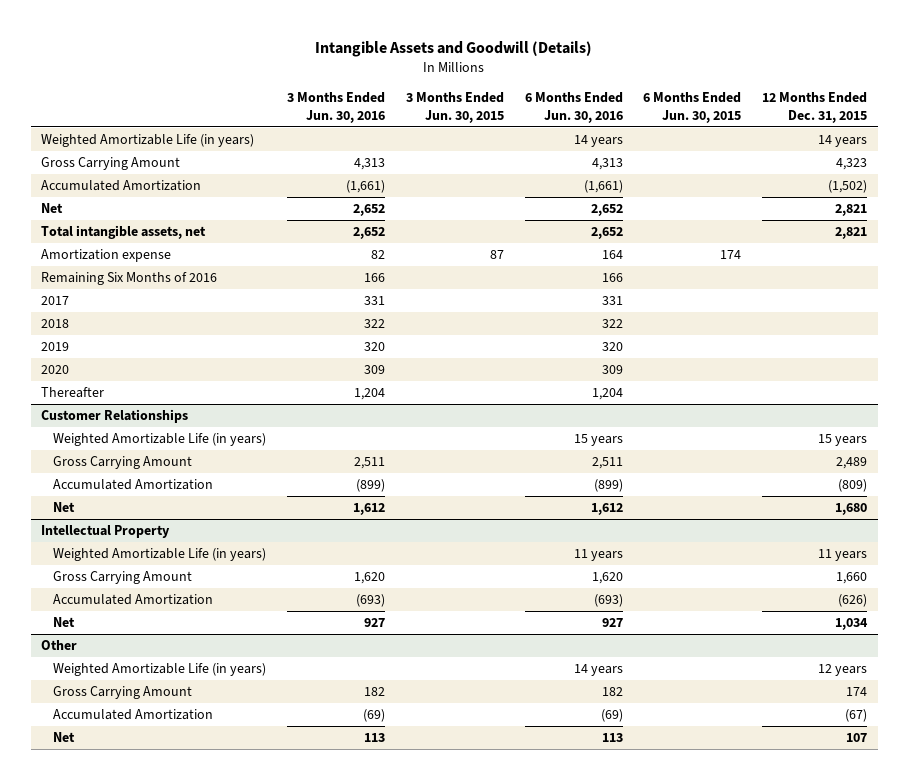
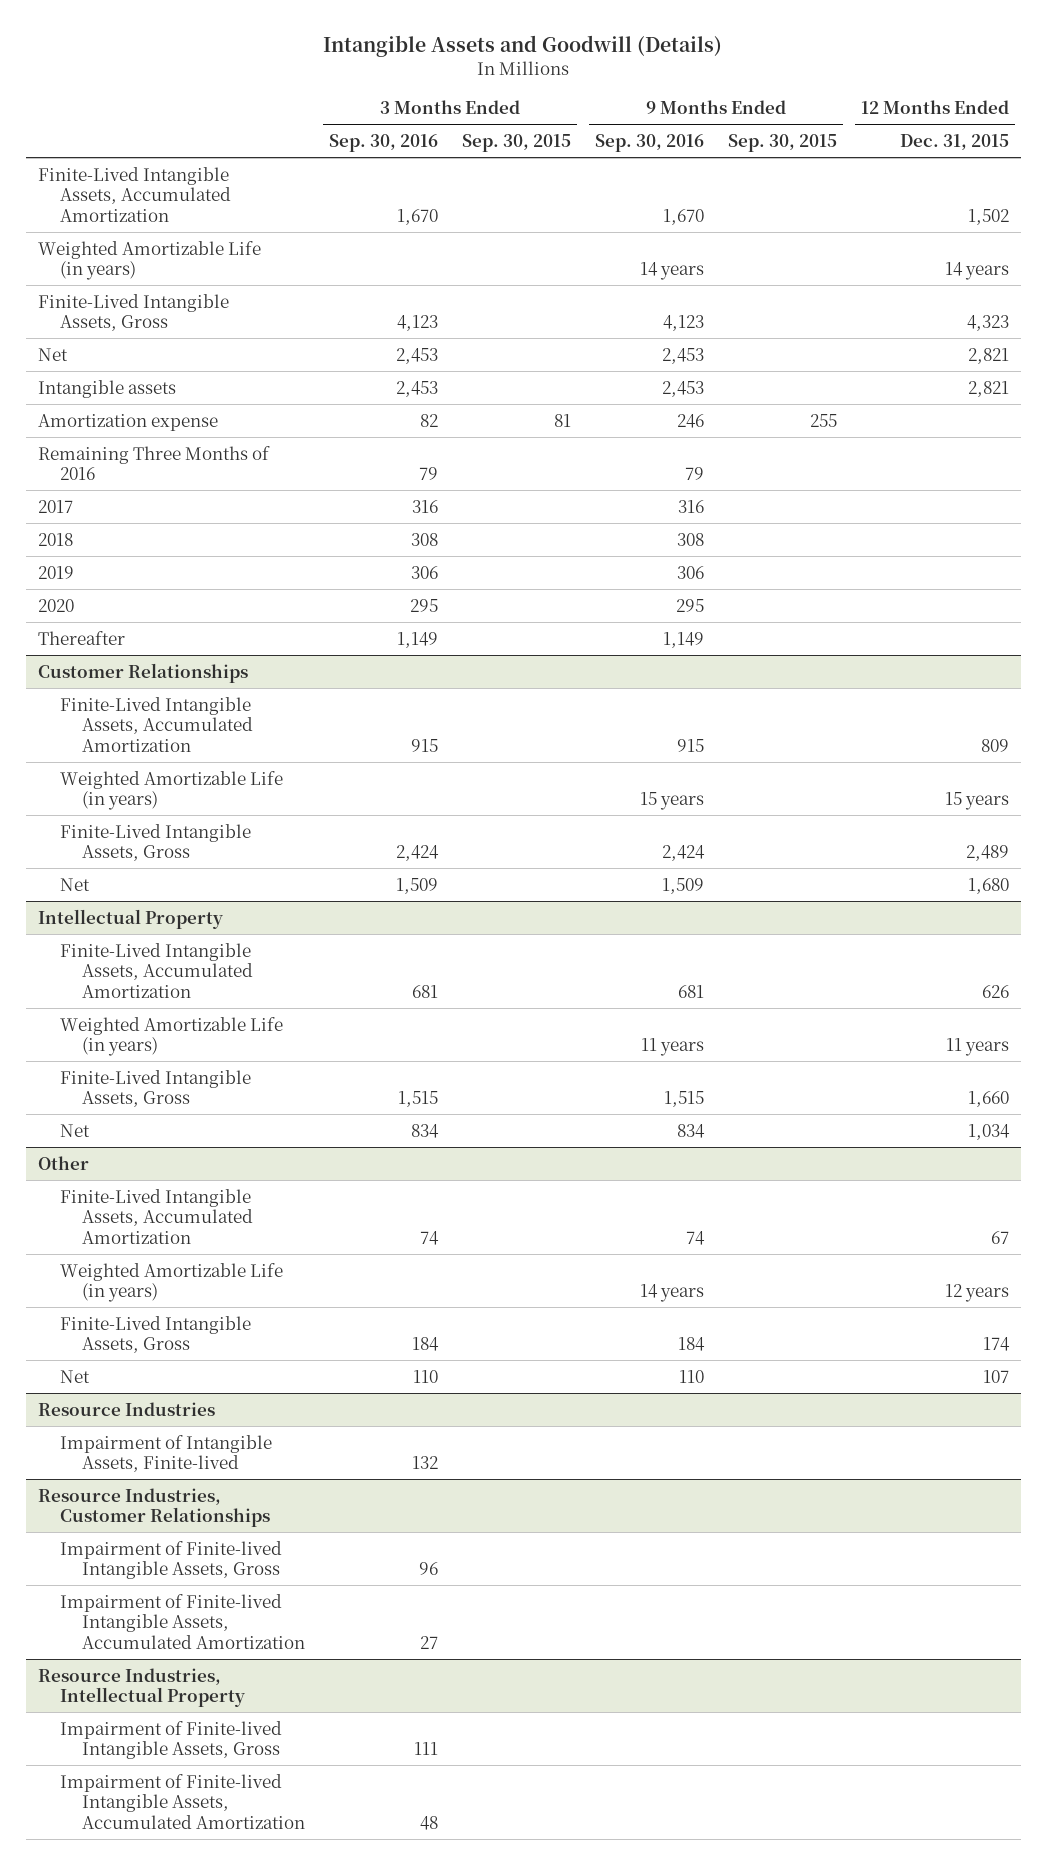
- | 3 Months Ended Jun. 30, 2016 | 3 Months Ended Jun. 30, 2015 | 6 Months Ended Jun. 30, 2016 | 6 Months Ended Jun. 30, 2015 | 12 Months Ended Dec. 31, 2015
+ | 3 Months Ended Sep. 30, 2016 | 3 Months Ended Sep. 30, 2015 | 9 Months Ended Sep. 30, 2016 | 9 Months Ended Sep. 30, 2015 | 12 Months Ended Dec. 31, 2015
+ Finite-Lived Intangible Assets, Accumulated Amortization | 1,670 | | 1,670 | | 1,502
- Gross Carrying Amount | 4,313 | | 4,313 | | 4,323
- Accumulated Amortization | (1,661) | | (1,661) | | (1,502)
+ Finite-Lived Intangible Assets, Gross | 4,123 | | 4,123 | | 4,323
- Total intangible assets, net | 2,652 | | 2,652 | | 2,821
+ Intangible assets | 2,453 | | 2,453 | | 2,821
- Remaining Six Months of 2016 | 166 | | 166 | |
+ Remaining Three Months of 2016 | 79 | | 79 | |
@ Customer Relationships
+ Finite-Lived Intangible Assets, Accumulated Amortization | 915 | | 915 | | 809
- Gross Carrying Amount | 2,511 | | 2,511 | | 2,489
- Accumulated Amortization | (899) | | (899) | | (809)
+ Finite-Lived Intangible Assets, Gross | 2,424 | | 2,424 | | 2,489
@ Intellectual Property
+ Finite-Lived Intangible Assets, Accumulated Amortization | 681 | | 681 | | 626
- Gross Carrying Amount | 1,620 | | 1,620 | | 1,660
- Accumulated Amortization | (693) | | (693) | | (626)
+ Finite-Lived Intangible Assets, Gross | 1,515 | | 1,515 | | 1,660
@ Other
+ Finite-Lived Intangible Assets, Accumulated Amortization | 74 | | 74 | | 67
- Gross Carrying Amount | 182 | | 182 | | 174
- Accumulated Amortization | (69) | | (69) | | (67)
+ Finite-Lived Intangible Assets, Gross | 184 | | 184 | | 174
+ Resource Industries
+ Impairment of Intangible Assets, Finite-lived | 132 | | | |
+ Resource Industries, Customer Relationships
+ Impairment of Finite-lived Intangible Assets, Gross | 96 | | | |
+ Impairment of Finite-lived Intangible Assets, Accumulated Amortization | 27 | | | |
+ Resource Industries, Intellectual Property
+ Impairment of Finite-lived Intangible Assets, Gross | 111 | | | |
+ Impairment of Finite-lived Intangible Assets, Accumulated Amortization | 48 | | | |

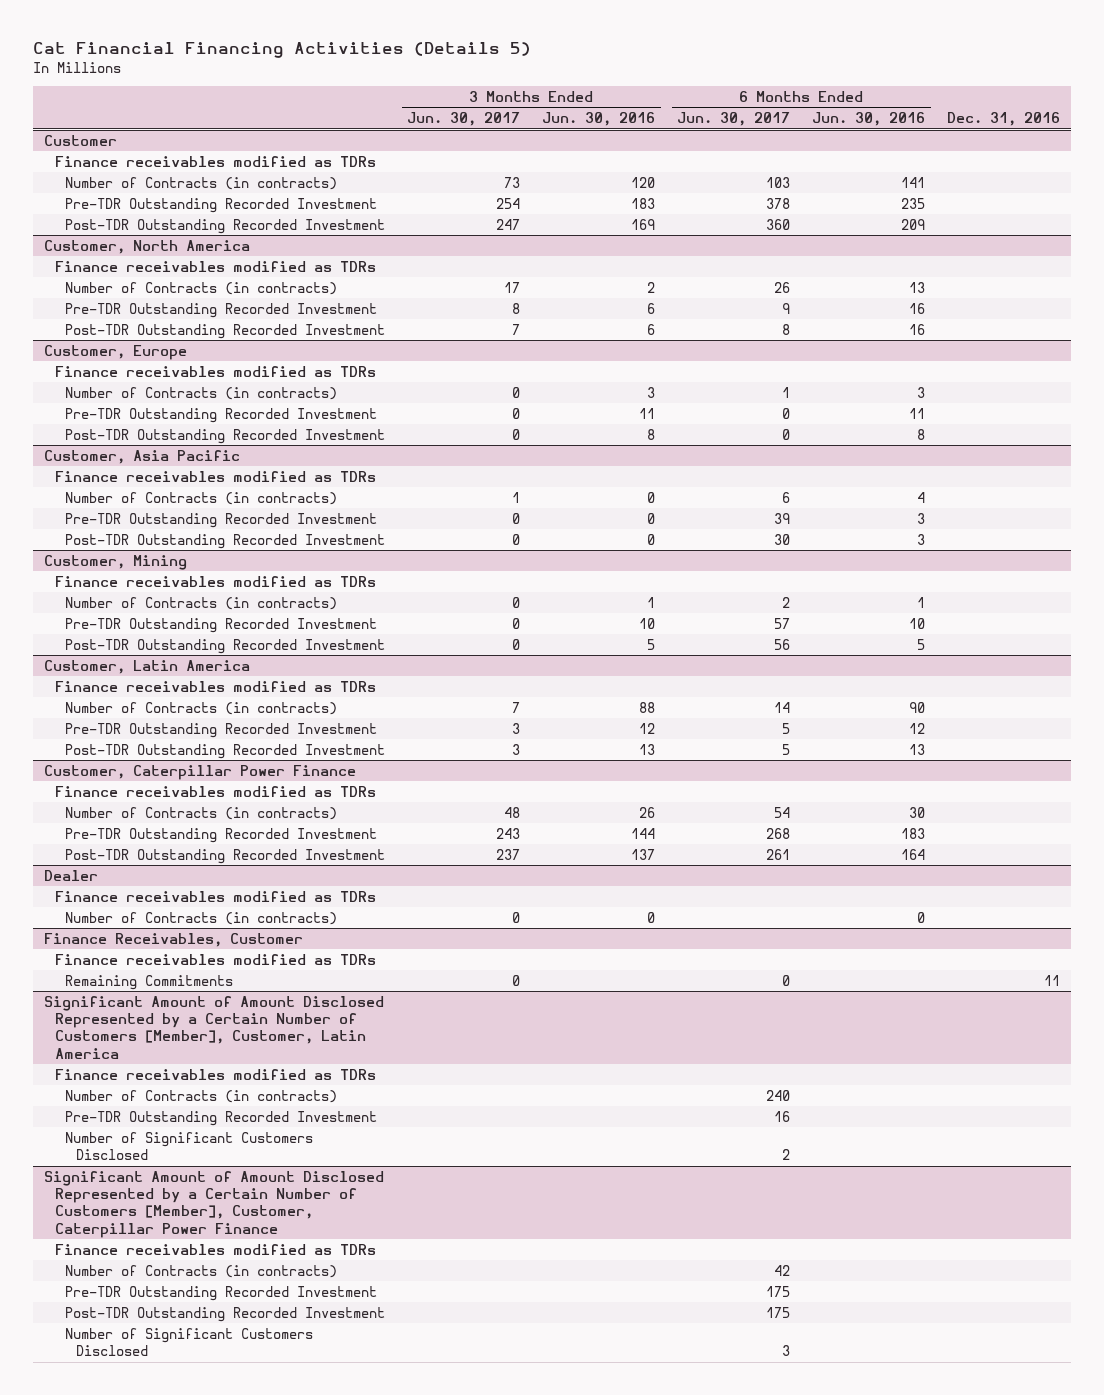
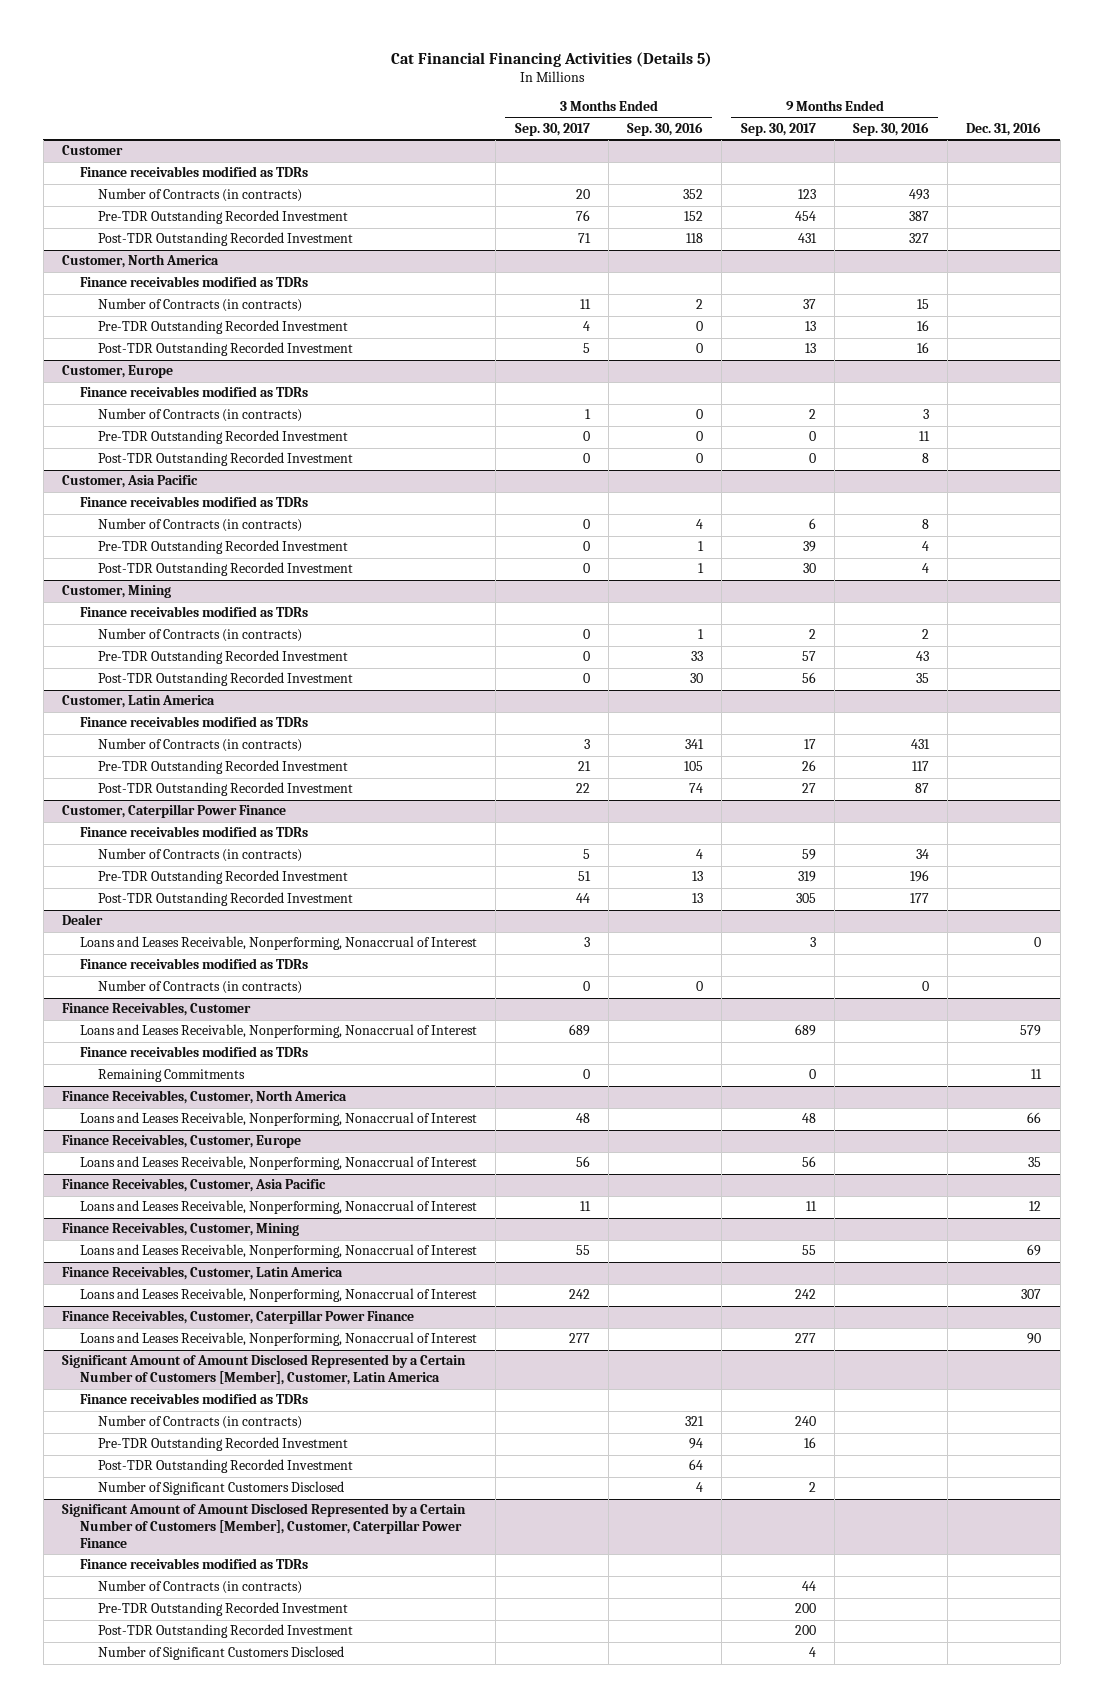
- | 3 Months Ended Jun. 30, 2017 | 3 Months Ended Jun. 30, 2016 | 6 Months Ended Jun. 30, 2017 | 6 Months Ended Jun. 30, 2016 | Dec. 31, 2016
+ | 3 Months Ended Sep. 30, 2017 | 3 Months Ended Sep. 30, 2016 | 9 Months Ended Sep. 30, 2017 | 9 Months Ended Sep. 30, 2016 | Dec. 31, 2016
@ Dealer
+ Loans and Leases Receivable, Nonperforming, Nonaccrual of Interest | 3 | | 3 | | 0
@ Finance Receivables, Customer
+ Loans and Leases Receivable, Nonperforming, Nonaccrual of Interest | 689 | | 689 | | 579
+ Finance Receivables, Customer, North America
+ Loans and Leases Receivable, Nonperforming, Nonaccrual of Interest | 48 | | 48 | | 66
+ Finance Receivables, Customer, Europe
+ Loans and Leases Receivable, Nonperforming, Nonaccrual of Interest | 56 | | 56 | | 35
+ Finance Receivables, Customer, Asia Pacific
+ Loans and Leases Receivable, Nonperforming, Nonaccrual of Interest | 11 | | 11 | | 12
+ Finance Receivables, Customer, Mining
+ Loans and Leases Receivable, Nonperforming, Nonaccrual of Interest | 55 | | 55 | | 69
+ Finance Receivables, Customer, Latin America
+ Loans and Leases Receivable, Nonperforming, Nonaccrual of Interest | 242 | | 242 | | 307
+ Finance Receivables, Customer, Caterpillar Power Finance
+ Loans and Leases Receivable, Nonperforming, Nonaccrual of Interest | 277 | | 277 | | 90
@ Significant Amount of Amount Disclosed Represented by a Certain Number of Customers [Member], Customer, Latin America
+ Post-TDR Outstanding Recorded Investment | | 64 | | |

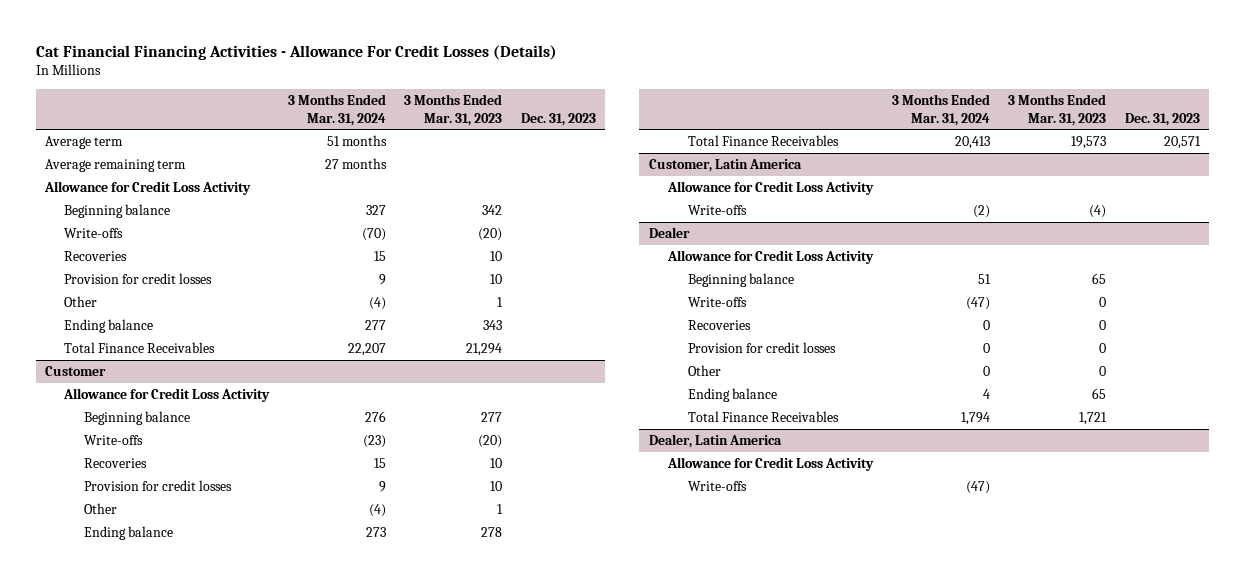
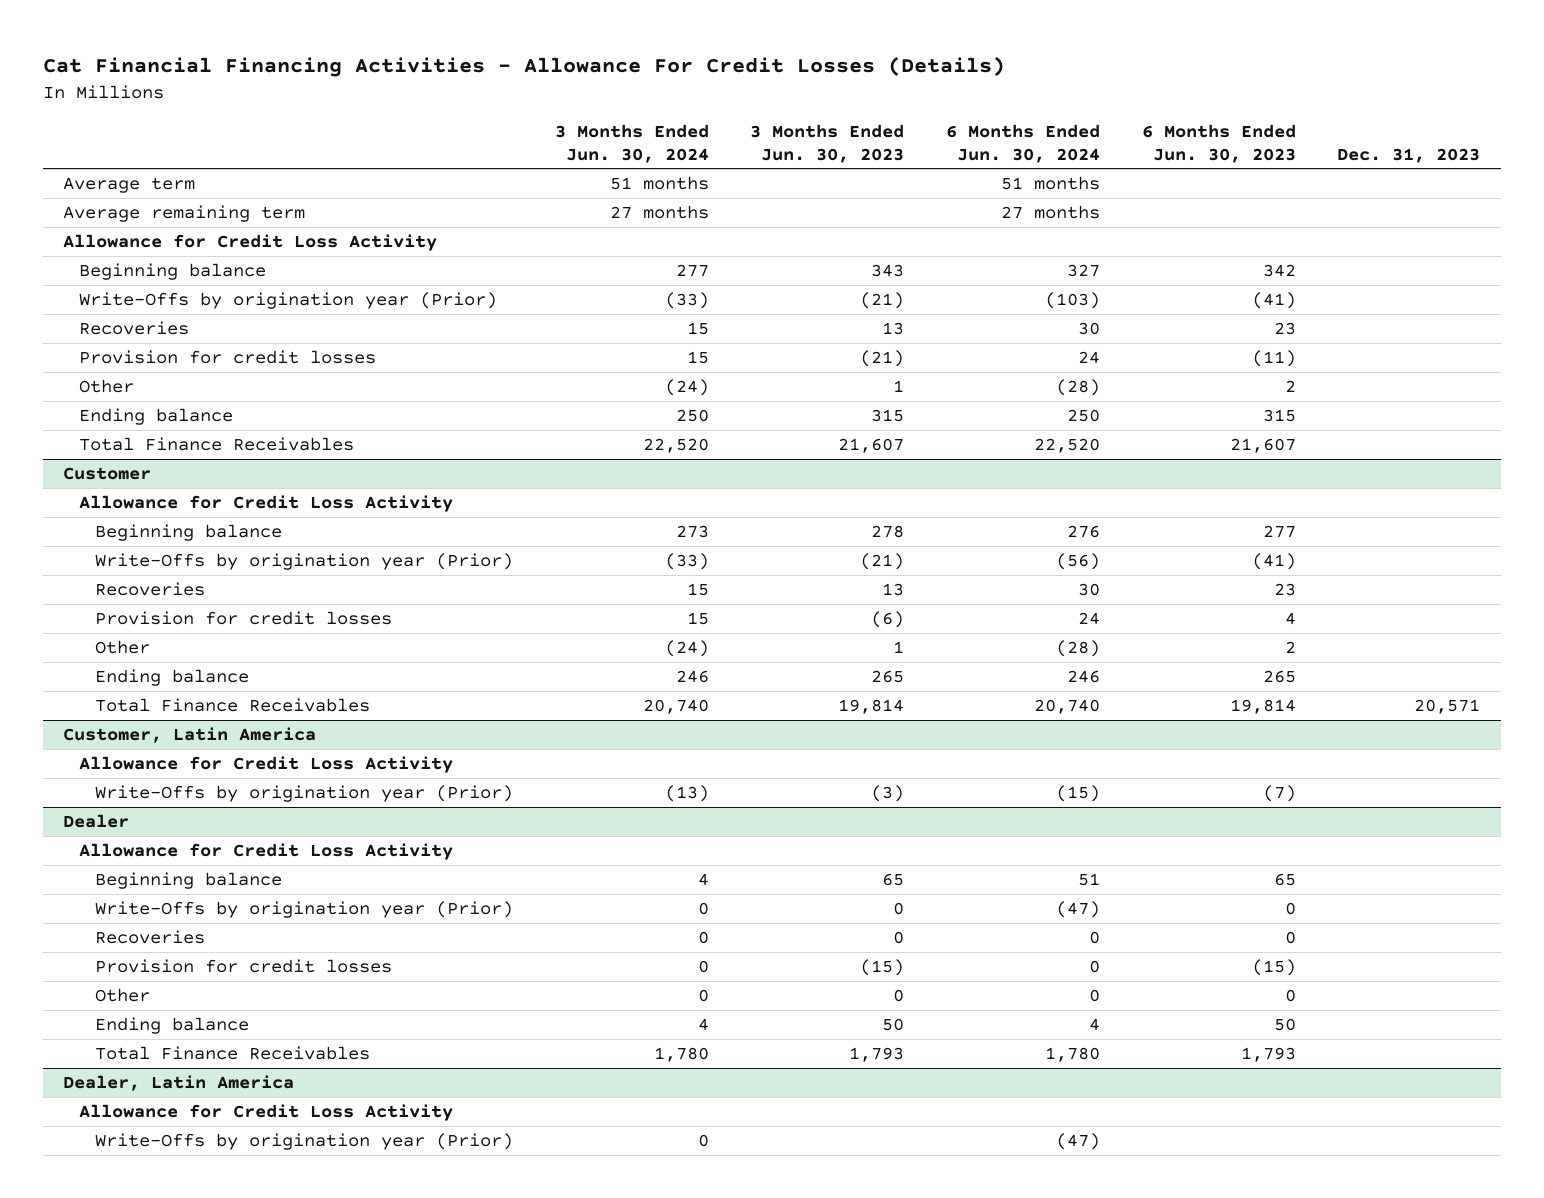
- | 3 Months Ended Mar. 31, 2024 | 3 Months Ended Mar. 31, 2023 | Dec. 31, 2023
+ | 3 Months Ended Jun. 30, 2024 | 3 Months Ended Jun. 30, 2023 | 6 Months Ended Jun. 30, 2024 | 6 Months Ended Jun. 30, 2023 | Dec. 31, 2023
- Write-offs | (70) | (20) |
+ Write-Offs by origination year (Prior) | (33) | (21) | (103) | (41) |
@ Customer
- Write-offs | (23) | (20) |
+ Write-Offs by origination year (Prior) | (33) | (21) | (56) | (41) |
@ Customer, Latin America
- Write-offs | (2) | (4) |
+ Write-Offs by origination year (Prior) | (13) | (3) | (15) | (7) |
@ Dealer
- Write-offs | (47) | 0 |
+ Write-Offs by origination year (Prior) | 0 | 0 | (47) | 0 |
@ Dealer, Latin America
- Write-offs | (47) | |
+ Write-Offs by origination year (Prior) | 0 | | (47) | |

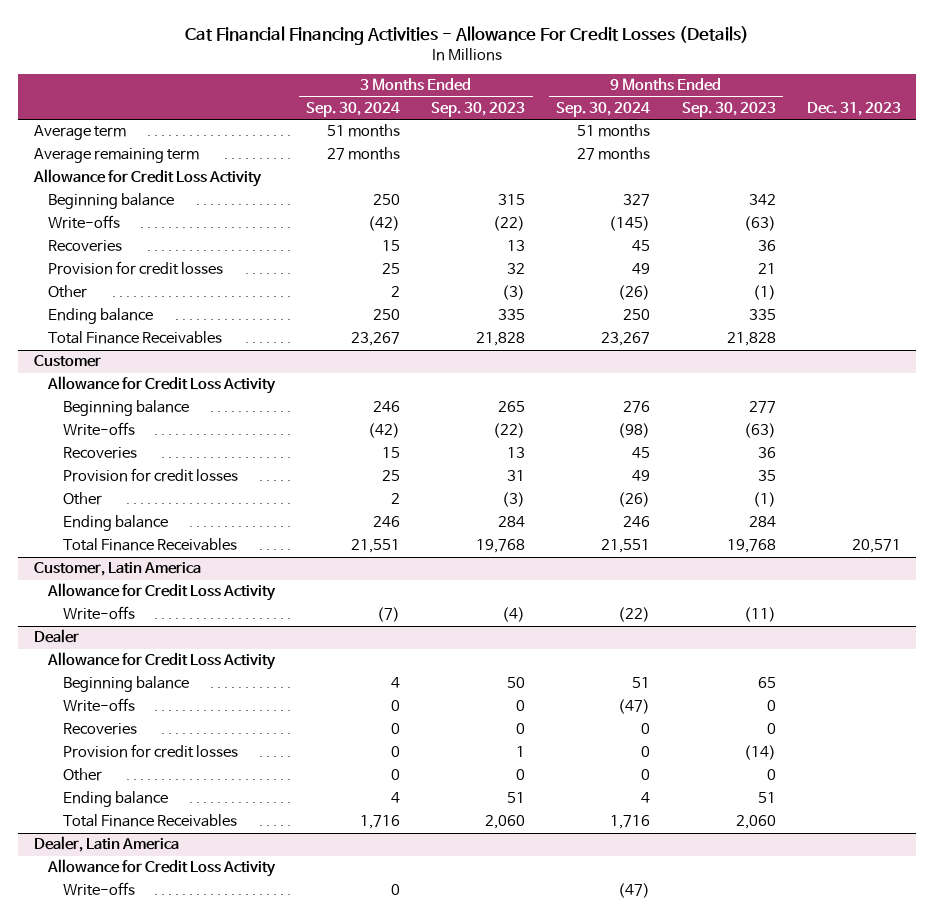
- | 3 Months Ended Jun. 30, 2024 | 3 Months Ended Jun. 30, 2023 | 6 Months Ended Jun. 30, 2024 | 6 Months Ended Jun. 30, 2023 | Dec. 31, 2023
+ | 3 Months Ended Sep. 30, 2024 | 3 Months Ended Sep. 30, 2023 | 9 Months Ended Sep. 30, 2024 | 9 Months Ended Sep. 30, 2023 | Dec. 31, 2023
- Write-Offs by origination year (Prior) | (33) | (21) | (103) | (41) |
+ Write-offs | (42) | (22) | (145) | (63) |
@ Customer
- Write-Offs by origination year (Prior) | (33) | (21) | (56) | (41) |
+ Write-offs | (42) | (22) | (98) | (63) |
@ Customer, Latin America
- Write-Offs by origination year (Prior) | (13) | (3) | (15) | (7) |
+ Write-offs | (7) | (4) | (22) | (11) |
@ Dealer
- Write-Offs by origination year (Prior) | 0 | 0 | (47) | 0 |
+ Write-offs | 0 | 0 | (47) | 0 |
@ Dealer, Latin America
- Write-Offs by origination year (Prior) | 0 | | (47) | |
+ Write-offs | 0 | | (47) | |

